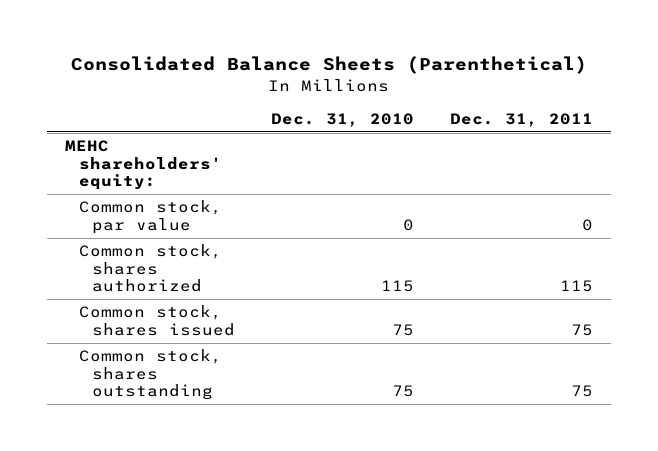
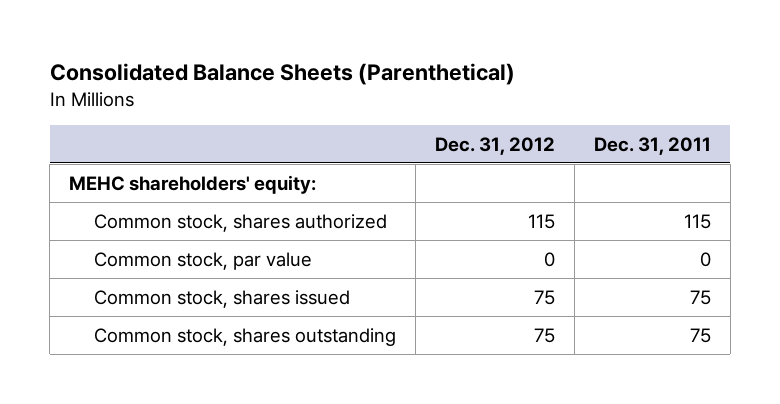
- | Dec. 31, 2010 | Dec. 31, 2011
+ | Dec. 31, 2012 | Dec. 31, 2011
moved down: Common stock, par value | 0 | 0

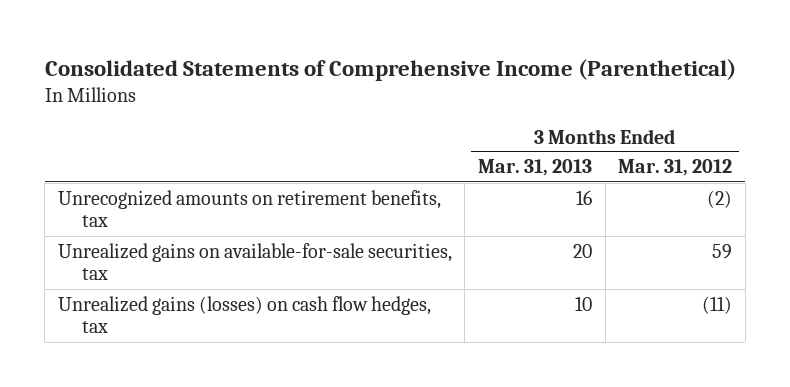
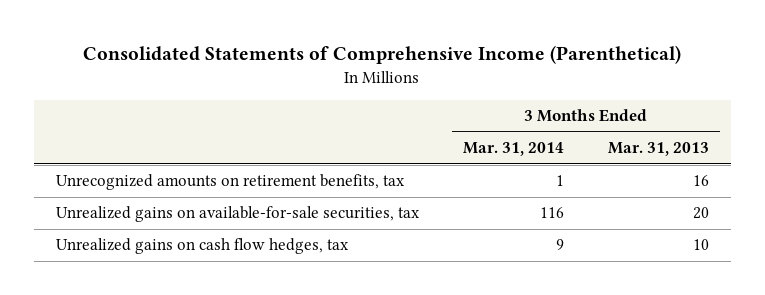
- | 3 Months Ended Mar. 31, 2013 | 3 Months Ended Mar. 31, 2012
+ | 3 Months Ended Mar. 31, 2014 | 3 Months Ended Mar. 31, 2013
- Unrealized gains (losses) on cash flow hedges, tax | 10 | (11)
+ Unrealized gains on cash flow hedges, tax | 9 | 10

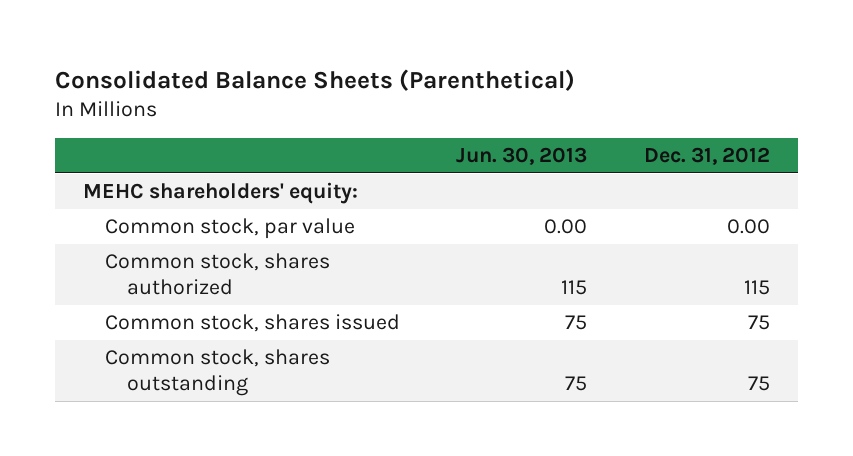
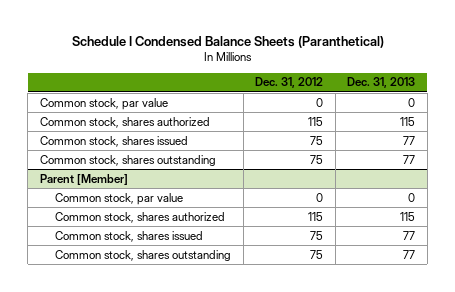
- Consolidated Balance Sheets (Parenthetical)
+ Schedule I Condensed Balance Sheets (Paranthetical)
- | Jun. 30, 2013 | Dec. 31, 2012
+ | Dec. 31, 2012 | Dec. 31, 2013
- MEHC shareholders' equity:
- Common stock, par value | 0.00 | 0.00
+ Common stock, par value | 0 | 0
+ Parent [Member]
+ Common stock, par value | 0 | 0
+ Common stock, shares authorized | 115 | 115
+ Common stock, shares issued | 75 | 77
+ Common stock, shares outstanding | 75 | 77

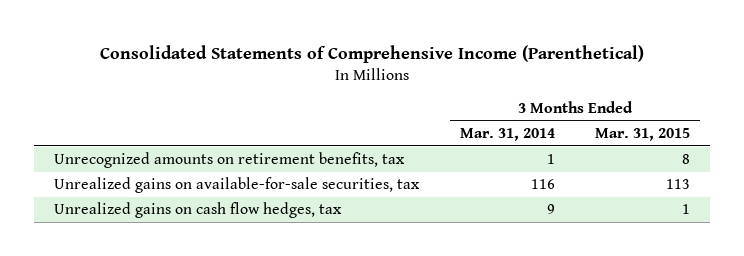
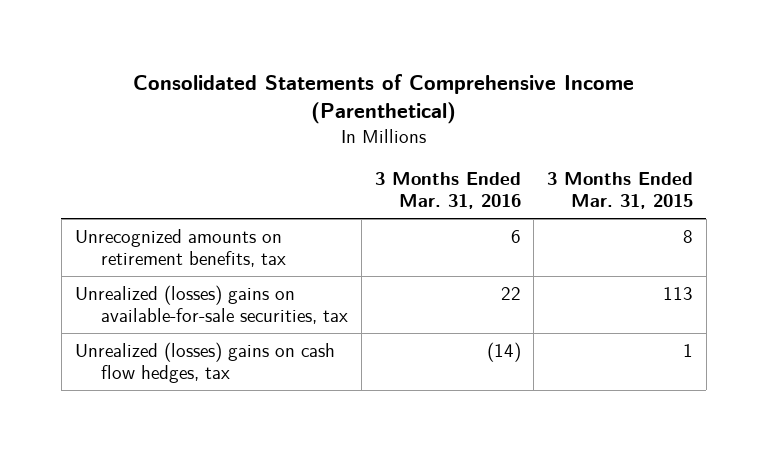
- | 3 Months Ended Mar. 31, 2014 | 3 Months Ended Mar. 31, 2015
+ | 3 Months Ended Mar. 31, 2016 | 3 Months Ended Mar. 31, 2015
- Unrealized gains on available-for-sale securities, tax | 116 | 113
- Unrealized gains on cash flow hedges, tax | 9 | 1
+ Unrealized (losses) gains on available-for-sale securities, tax | 22 | 113
+ Unrealized (losses) gains on cash flow hedges, tax | (14) | 1

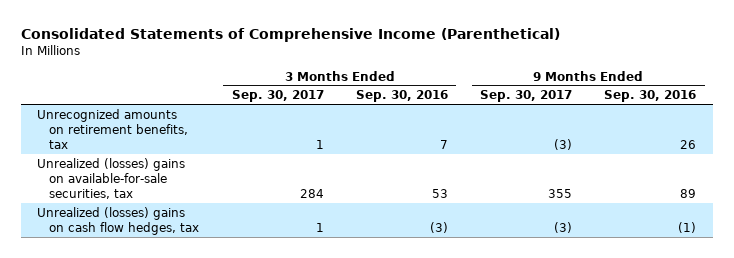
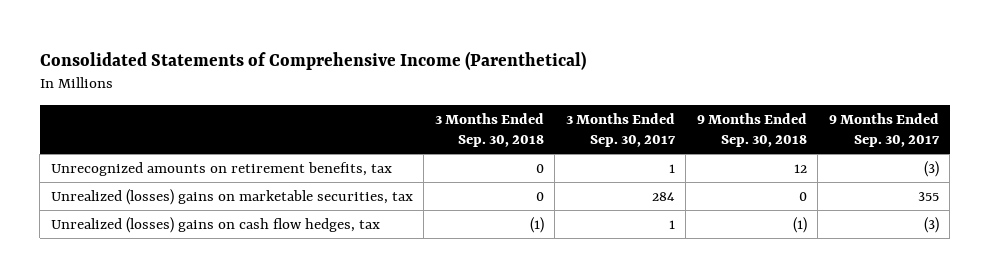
- | 3 Months Ended Sep. 30, 2017 | 3 Months Ended Sep. 30, 2016 | 9 Months Ended Sep. 30, 2017 | 9 Months Ended Sep. 30, 2016
+ | 3 Months Ended Sep. 30, 2018 | 3 Months Ended Sep. 30, 2017 | 9 Months Ended Sep. 30, 2018 | 9 Months Ended Sep. 30, 2017
- Unrealized (losses) gains on available-for-sale securities, tax | 284 | 53 | 355 | 89
+ Unrealized (losses) gains on marketable securities, tax | 0 | 284 | 0 | 355

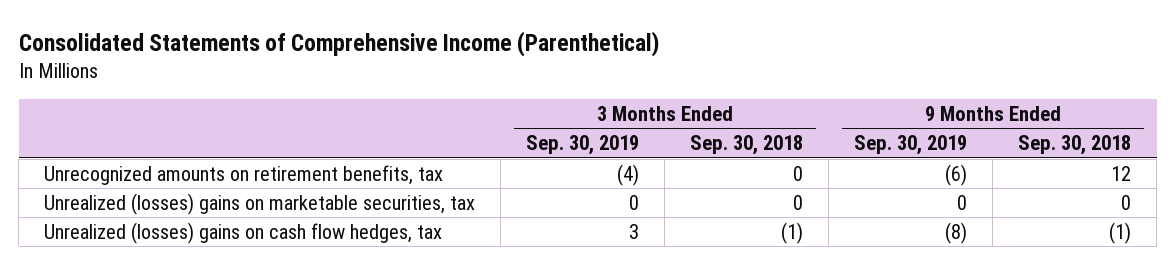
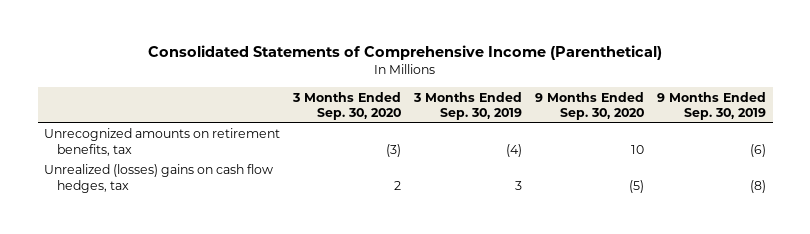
- | 3 Months Ended Sep. 30, 2019 | 3 Months Ended Sep. 30, 2018 | 9 Months Ended Sep. 30, 2019 | 9 Months Ended Sep. 30, 2018
+ | 3 Months Ended Sep. 30, 2020 | 3 Months Ended Sep. 30, 2019 | 9 Months Ended Sep. 30, 2020 | 9 Months Ended Sep. 30, 2019
- Unrealized (losses) gains on marketable securities, tax | 0 | 0 | 0 | 0

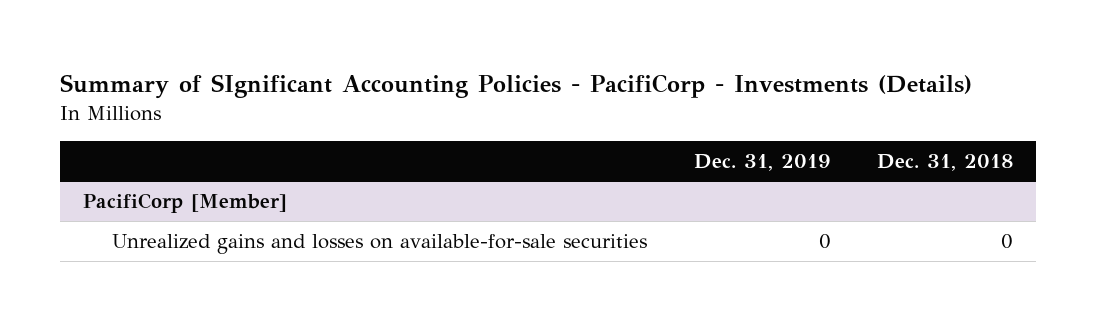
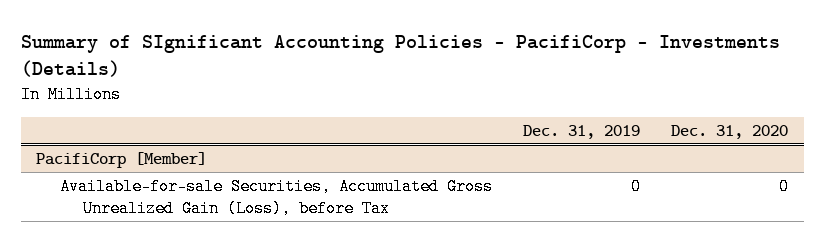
- | Dec. 31, 2019 | Dec. 31, 2018
+ | Dec. 31, 2019 | Dec. 31, 2020
@ PacifiCorp [Member]
- Unrealized gains and losses on available-for-sale securities | 0 | 0
+ Available-for-sale Securities, Accumulated Gross Unrealized Gain (Loss), before Tax | 0 | 0

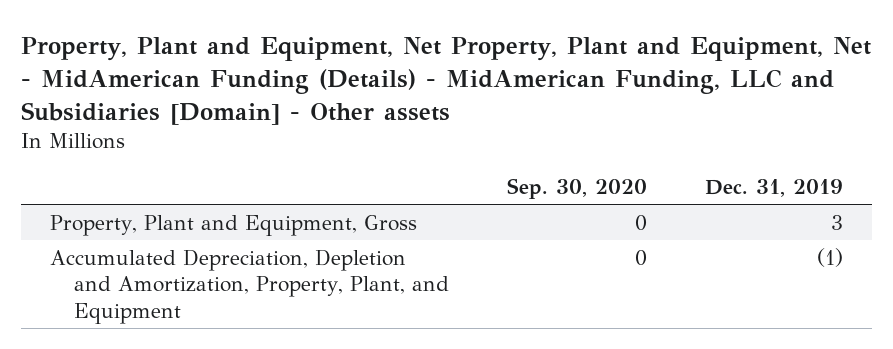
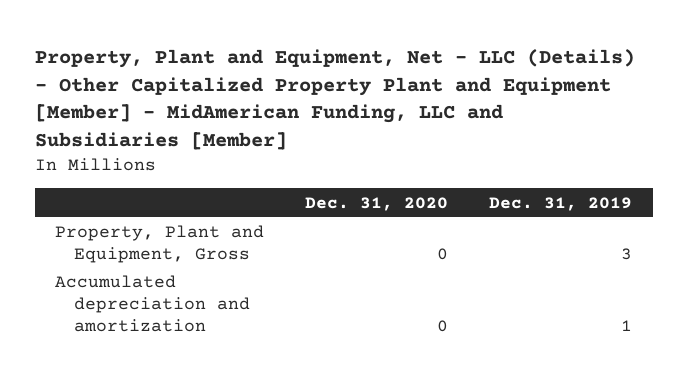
- Property, Plant and Equipment, Net Property, Plant and Equipment, Net - MidAmerican Funding (Details) - MidAmerican Funding, LLC and Subsidiaries [Domain] - Other assets
+ Property, Plant and Equipment, Net - LLC (Details) - Other Capitalized Property Plant and Equipment [Member] - MidAmerican Funding, LLC and Subsidiaries [Member]
- | Sep. 30, 2020 | Dec. 31, 2019
+ | Dec. 31, 2020 | Dec. 31, 2019
- Accumulated Depreciation, Depletion and Amortization, Property, Plant, and Equipment | 0 | (1)
+ Accumulated depreciation and amortization | 0 | 1

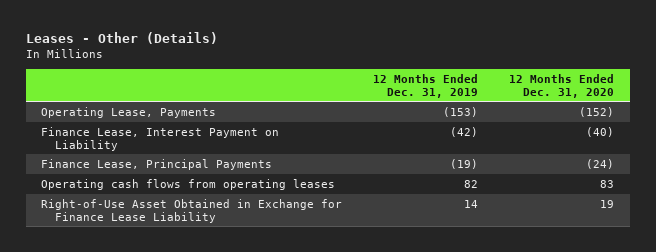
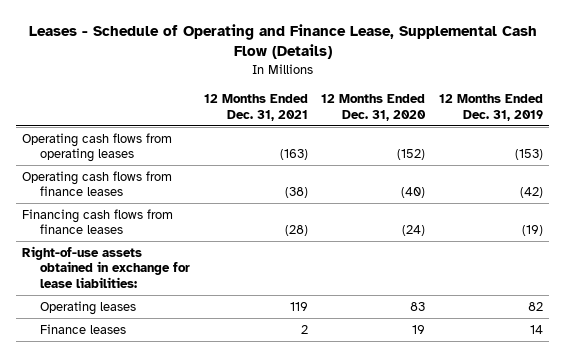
- Leases - Other (Details)
+ Leases - Schedule of Operating and Finance Lease, Supplemental Cash Flow (Details)
- | 12 Months Ended Dec. 31, 2019 | 12 Months Ended Dec. 31, 2020
+ | 12 Months Ended Dec. 31, 2021 | 12 Months Ended Dec. 31, 2020 | 12 Months Ended Dec. 31, 2019
- Operating Lease, Payments | (153) | (152)
- Finance Lease, Interest Payment on Liability | (42) | (40)
- Finance Lease, Principal Payments | (19) | (24)
- Operating cash flows from operating leases | 82 | 83
- Right-of-Use Asset Obtained in Exchange for Finance Lease Liability | 14 | 19
+ Operating cash flows from operating leases | (163) | (152) | (153)
+ Operating cash flows from finance leases | (38) | (40) | (42)
+ Financing cash flows from finance leases | (28) | (24) | (19)
+ Right-of-use assets obtained in exchange for lease liabilities:
+ Operating leases | 119 | 83 | 82
+ Finance leases | 2 | 19 | 14

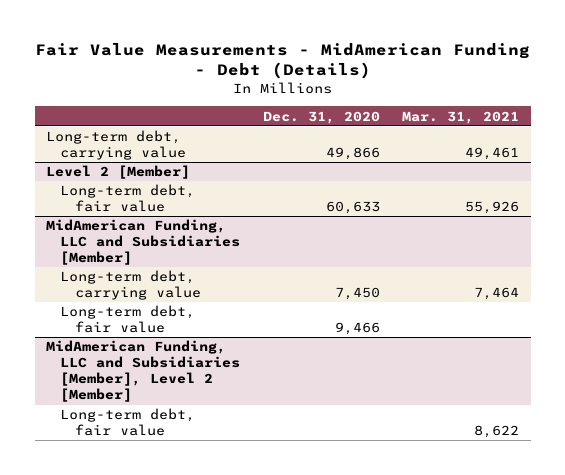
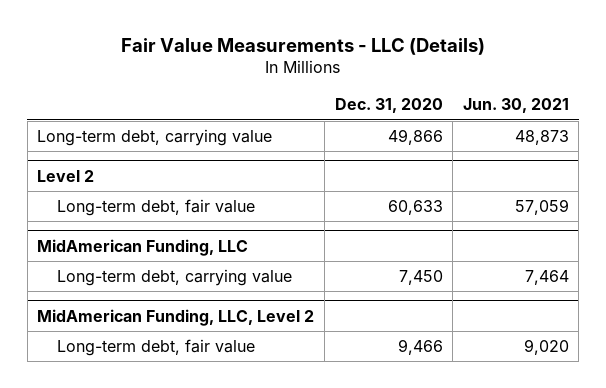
- Fair Value Measurements - MidAmerican Funding - Debt (Details)
+ Fair Value Measurements - LLC (Details)
- | Dec. 31, 2020 | Mar. 31, 2021
+ | Dec. 31, 2020 | Jun. 30, 2021
- Level 2 [Member]
+ Level 2
- MidAmerican Funding, LLC and Subsidiaries [Member]
+ MidAmerican Funding, LLC
+ MidAmerican Funding, LLC, Level 2
- MidAmerican Funding, LLC and Subsidiaries [Member], Level 2 [Member]
- Long-term debt, fair value | | 8,622

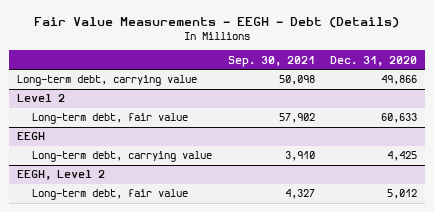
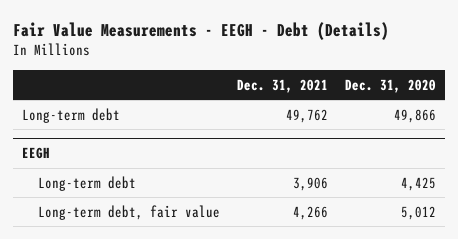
- | Sep. 30, 2021 | Dec. 31, 2020
+ | Dec. 31, 2021 | Dec. 31, 2020
- Long-term debt, carrying value | 50,098 | 49,866
- Level 2
- Long-term debt, fair value | 57,902 | 60,633
+ Long-term debt | 49,762 | 49,866
@ EEGH
- Long-term debt, carrying value | 3,910 | 4,425
- EEGH, Level 2
@ EEGH
+ Long-term debt | 3,906 | 4,425

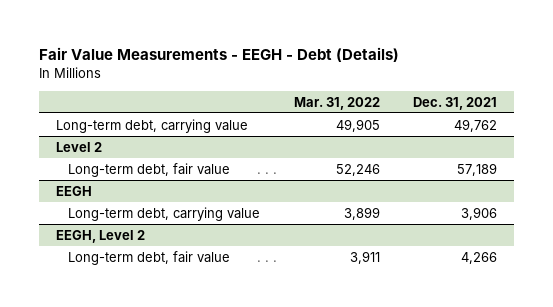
- | Dec. 31, 2021 | Dec. 31, 2020
+ | Mar. 31, 2022 | Dec. 31, 2021
- Long-term debt | 49,762 | 49,866
+ Long-term debt, carrying value | 49,905 | 49,762
+ Level 2
+ Long-term debt, fair value | 52,246 | 57,189
@ EEGH
- Long-term debt | 3,906 | 4,425
+ Long-term debt, carrying value | 3,899 | 3,906
+ EEGH, Level 2

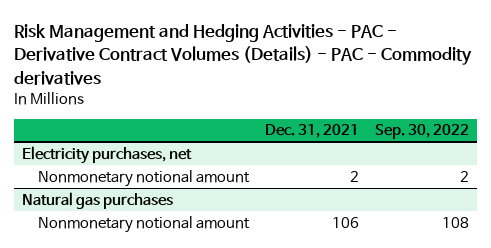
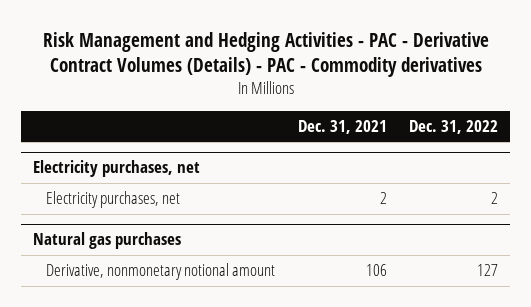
- | Dec. 31, 2021 | Sep. 30, 2022
+ | Dec. 31, 2021 | Dec. 31, 2022
@ Electricity purchases, net
- Nonmonetary notional amount | 2 | 2
+ Electricity purchases, net | 2 | 2
@ Natural gas purchases
- Nonmonetary notional amount | 106 | 108
+ Derivative, nonmonetary notional amount | 106 | 127

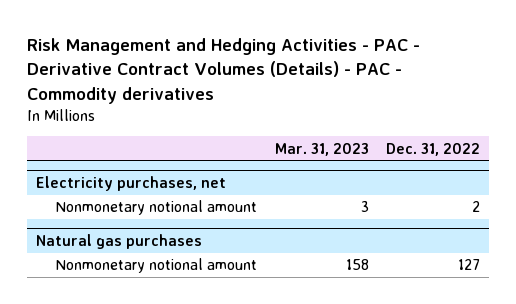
- | Dec. 31, 2021 | Dec. 31, 2022
+ | Mar. 31, 2023 | Dec. 31, 2022
@ Electricity purchases, net
- Electricity purchases, net | 2 | 2
+ Nonmonetary notional amount | 3 | 2
@ Natural gas purchases
- Derivative, nonmonetary notional amount | 106 | 127
+ Nonmonetary notional amount | 158 | 127

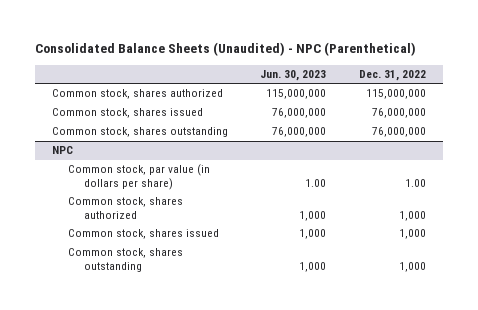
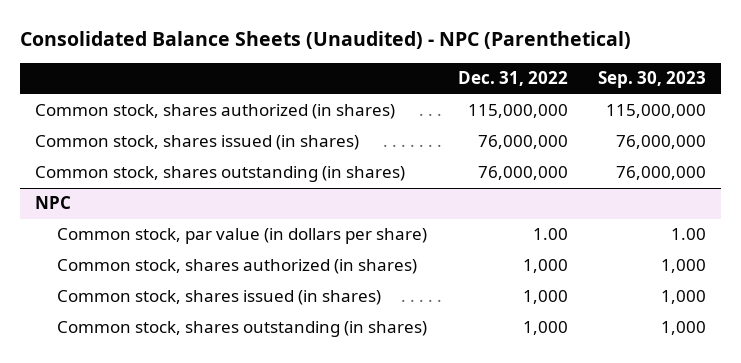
- | Jun. 30, 2023 | Dec. 31, 2022
+ | Dec. 31, 2022 | Sep. 30, 2023
- Common stock, shares authorized | 115,000,000 | 115,000,000
- Common stock, shares issued | 76,000,000 | 76,000,000
- Common stock, shares outstanding | 76,000,000 | 76,000,000
+ Common stock, shares authorized (in shares) | 115,000,000 | 115,000,000
+ Common stock, shares issued (in shares) | 76,000,000 | 76,000,000
+ Common stock, shares outstanding (in shares) | 76,000,000 | 76,000,000
@ NPC
- Common stock, shares authorized | 1,000 | 1,000
- Common stock, shares issued | 1,000 | 1,000
- Common stock, shares outstanding | 1,000 | 1,000
+ Common stock, shares authorized (in shares) | 1,000 | 1,000
+ Common stock, shares issued (in shares) | 1,000 | 1,000
+ Common stock, shares outstanding (in shares) | 1,000 | 1,000

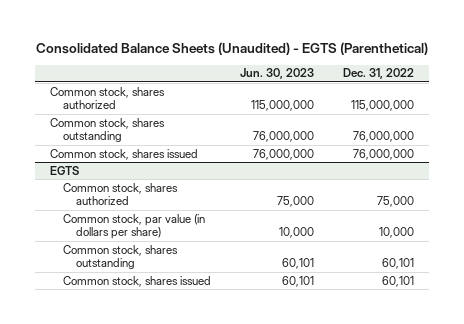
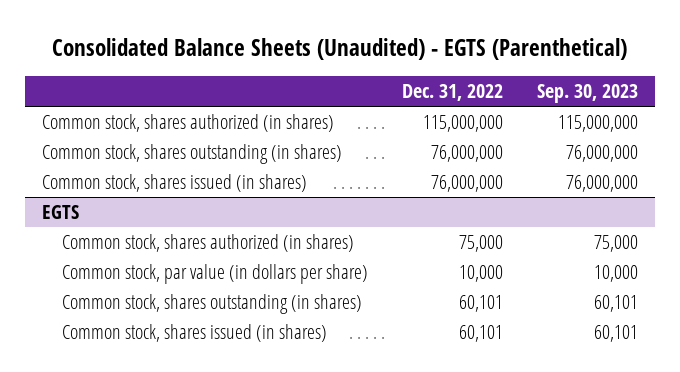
- | Jun. 30, 2023 | Dec. 31, 2022
+ | Dec. 31, 2022 | Sep. 30, 2023
- Common stock, shares authorized | 115,000,000 | 115,000,000
- Common stock, shares outstanding | 76,000,000 | 76,000,000
- Common stock, shares issued | 76,000,000 | 76,000,000
+ Common stock, shares authorized (in shares) | 115,000,000 | 115,000,000
+ Common stock, shares outstanding (in shares) | 76,000,000 | 76,000,000
+ Common stock, shares issued (in shares) | 76,000,000 | 76,000,000
@ EGTS
- Common stock, shares authorized | 75,000 | 75,000
+ Common stock, shares authorized (in shares) | 75,000 | 75,000
- Common stock, shares outstanding | 60,101 | 60,101
- Common stock, shares issued | 60,101 | 60,101
+ Common stock, shares outstanding (in shares) | 60,101 | 60,101
+ Common stock, shares issued (in shares) | 60,101 | 60,101

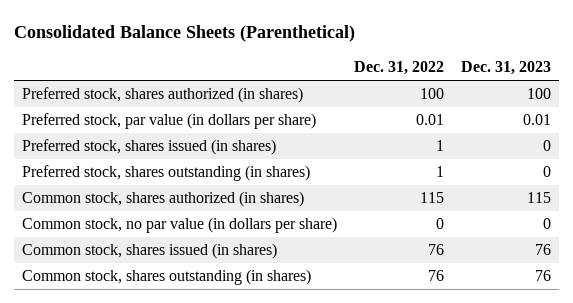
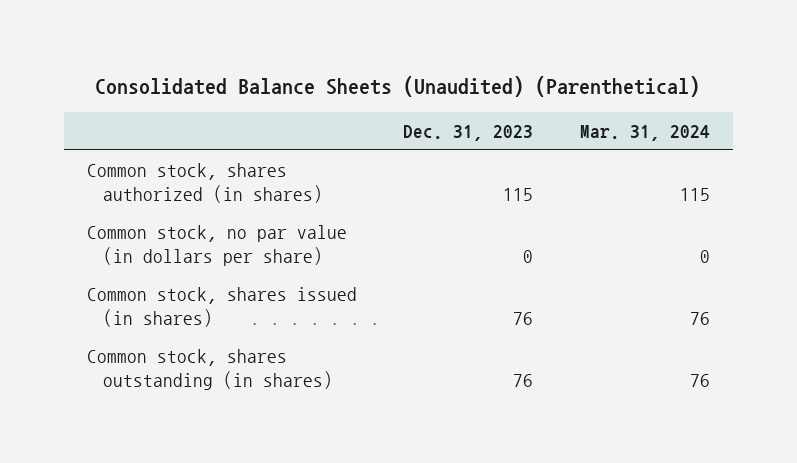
- Consolidated Balance Sheets (Parenthetical)
+ Consolidated Balance Sheets (Unaudited) (Parenthetical)
- | Dec. 31, 2022 | Dec. 31, 2023
+ | Dec. 31, 2023 | Mar. 31, 2024
- Preferred stock, shares authorized (in shares) | 100 | 100
- Preferred stock, par value (in dollars per share) | 0.01 | 0.01
- Preferred stock, shares issued (in shares) | 1 | 0
- Preferred stock, shares outstanding (in shares) | 1 | 0

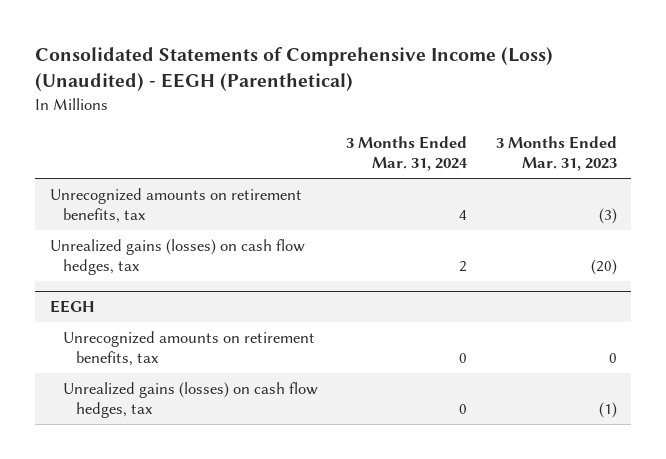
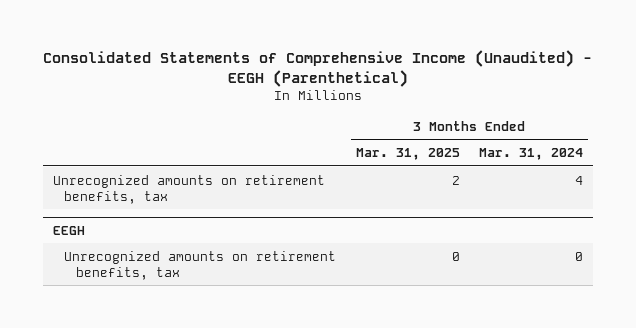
- Consolidated Statements of Comprehensive Income (Loss) (Unaudited) - EEGH (Parenthetical)
+ Consolidated Statements of Comprehensive Income (Unaudited) - EEGH (Parenthetical)
- | 3 Months Ended Mar. 31, 2024 | 3 Months Ended Mar. 31, 2023
+ | 3 Months Ended Mar. 31, 2025 | 3 Months Ended Mar. 31, 2024
- Unrealized gains (losses) on cash flow hedges, tax | 2 | (20)
@ EEGH
- Unrealized gains (losses) on cash flow hedges, tax | 0 | (1)

